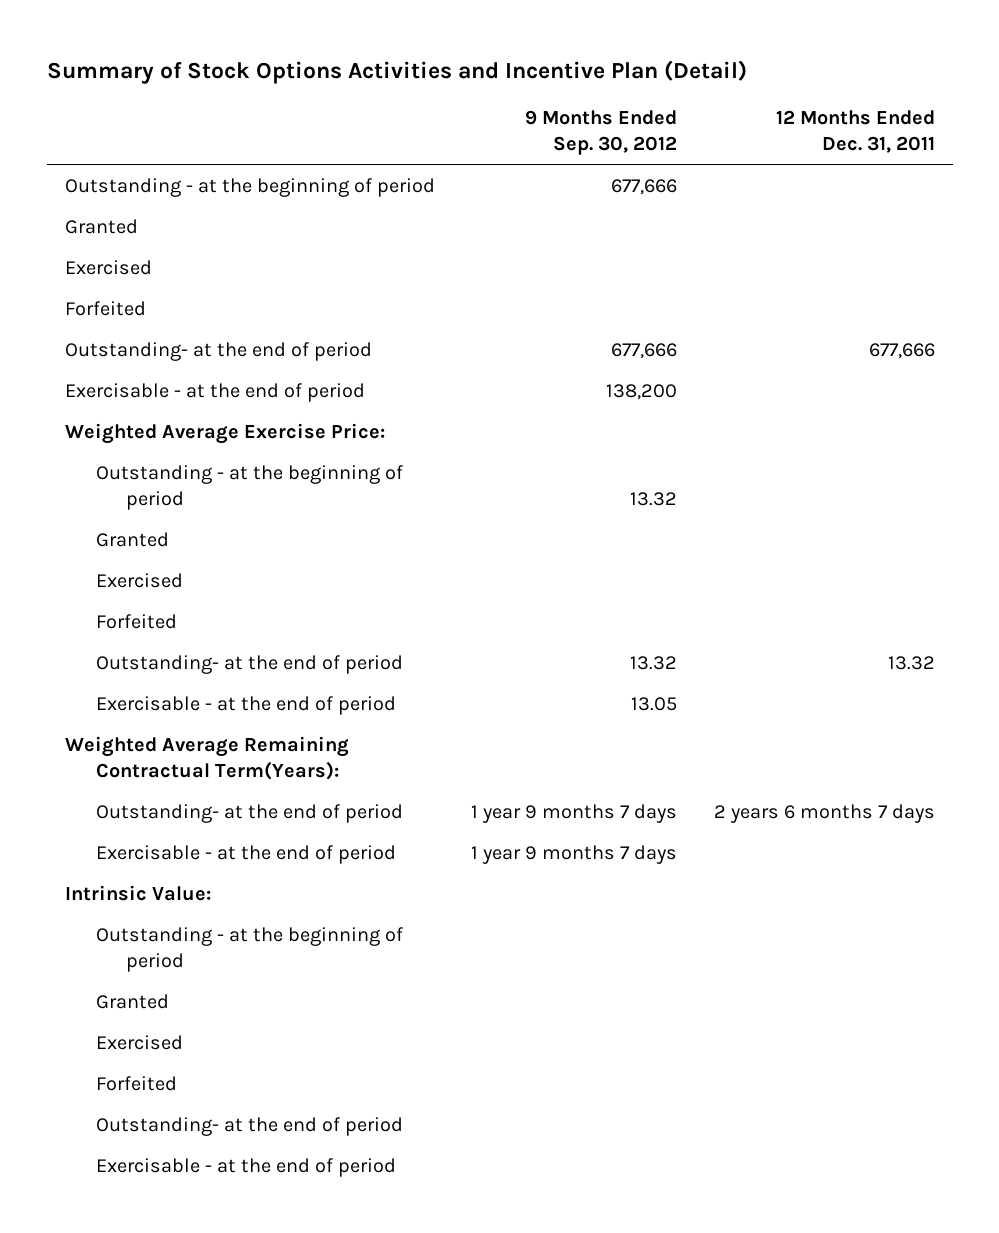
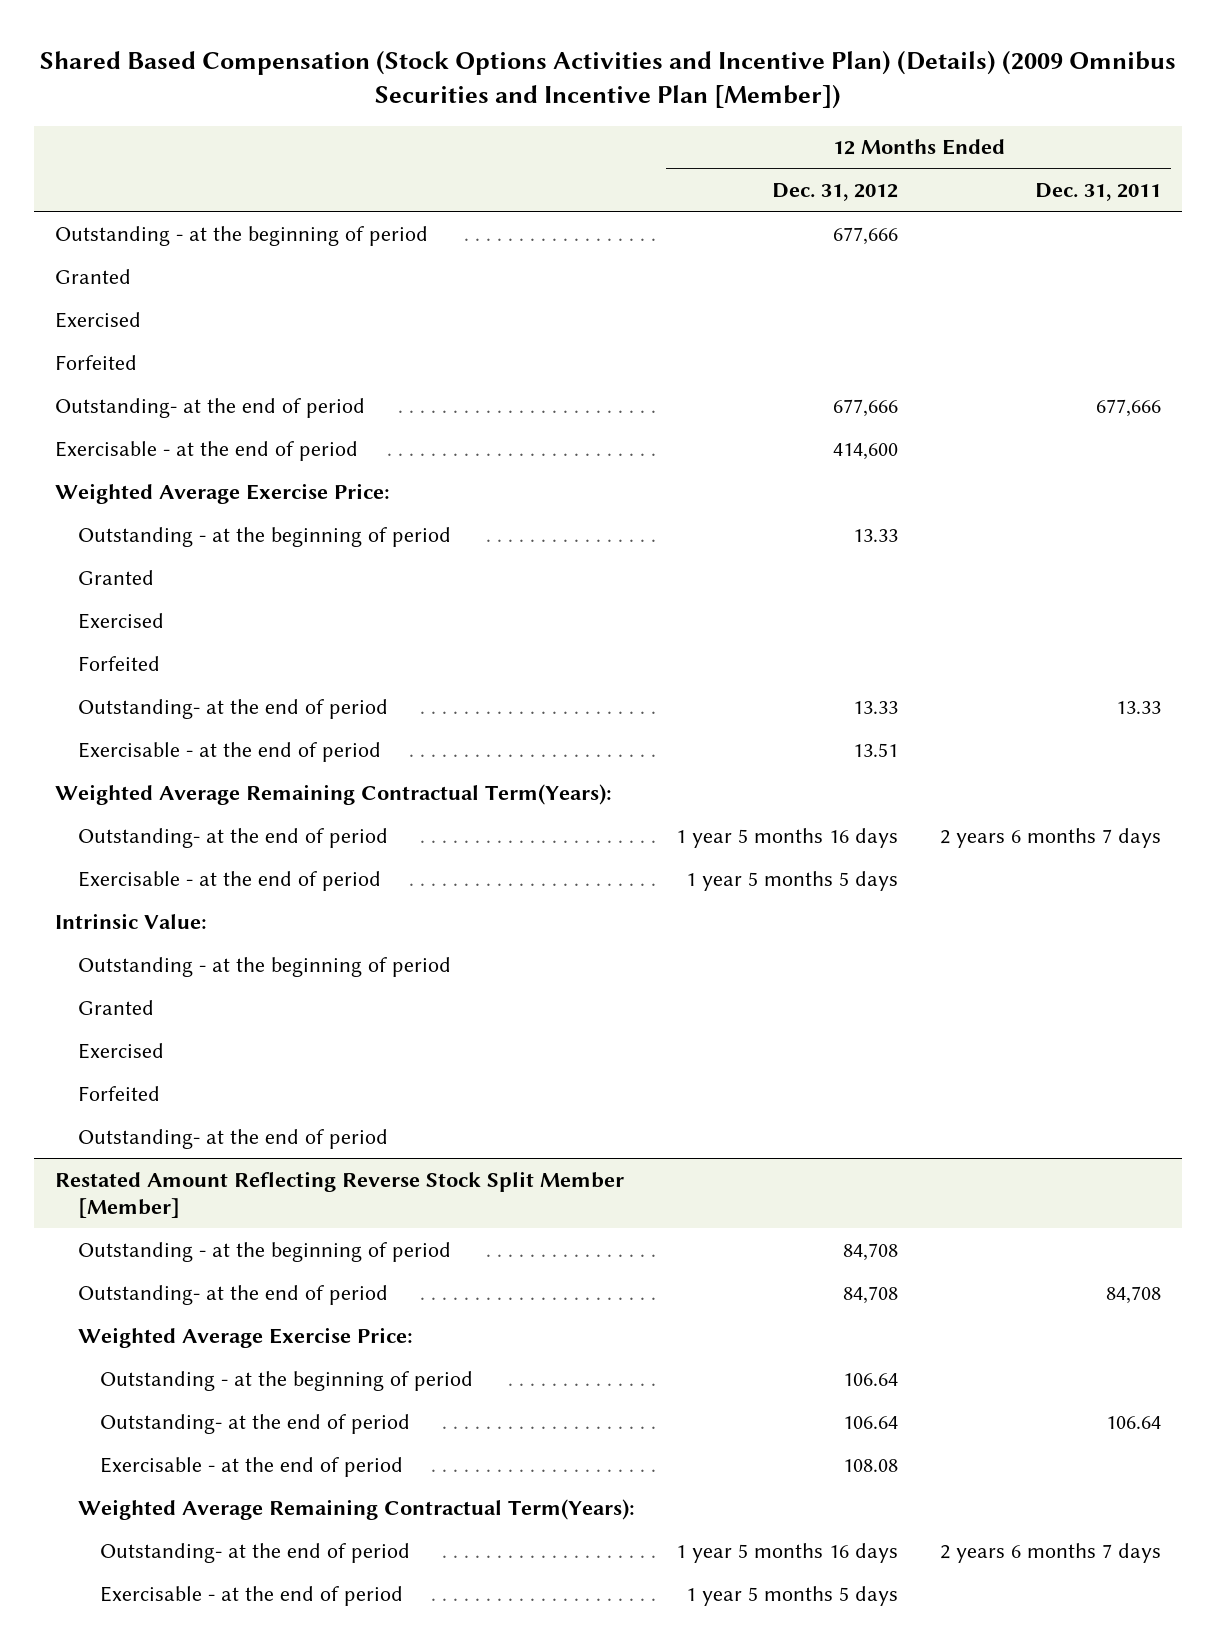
- Summary of Stock Options Activities and Incentive Plan (Detail)
+ Shared Based Compensation (Stock Options Activities and Incentive Plan) (Details) (2009 Omnibus Securities and Incentive Plan [Member])
- | 9 Months Ended Sep. 30, 2012 | 12 Months Ended Dec. 31, 2011
+ | 12 Months Ended Dec. 31, 2012 | 12 Months Ended Dec. 31, 2011
- Outstanding- at the end of period | 13.32 | 13.32
+ Outstanding- at the end of period | 13.33 | 13.33
- Exercisable - at the end of period
+ Restated Amount Reflecting Reverse Stock Split Member [Member]
+ Outstanding - at the beginning of period | 84,708 |
+ Outstanding- at the end of period | 84,708 | 84,708
+ Weighted Average Exercise Price:
+ Outstanding - at the beginning of period | 106.64 |
+ Outstanding- at the end of period | 106.64 | 106.64
+ Exercisable - at the end of period | 108.08 |
+ Weighted Average Remaining Contractual Term(Years):
+ Outstanding- at the end of period | 1 year 5 months 16 days | 2 years 6 months 7 days
+ Exercisable - at the end of period | 1 year 5 months 5 days |

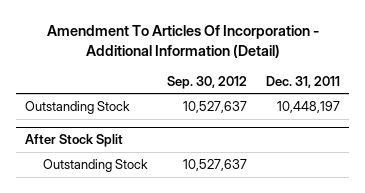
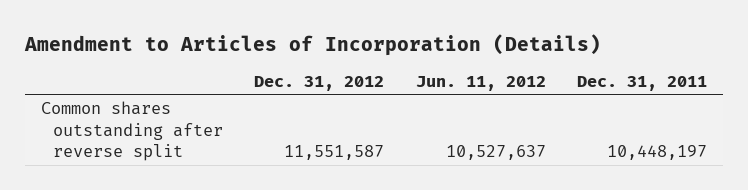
- Amendment To Articles Of Incorporation - Additional Information (Detail)
+ Amendment to Articles of Incorporation (Details)
- | Sep. 30, 2012 | Dec. 31, 2011
+ | Dec. 31, 2012 | Jun. 11, 2012 | Dec. 31, 2011
- Outstanding Stock | 10,527,637 | 10,448,197
- After Stock Split
- Outstanding Stock | 10,527,637 |
+ Common shares outstanding after reverse split | 11,551,587 | 10,527,637 | 10,448,197

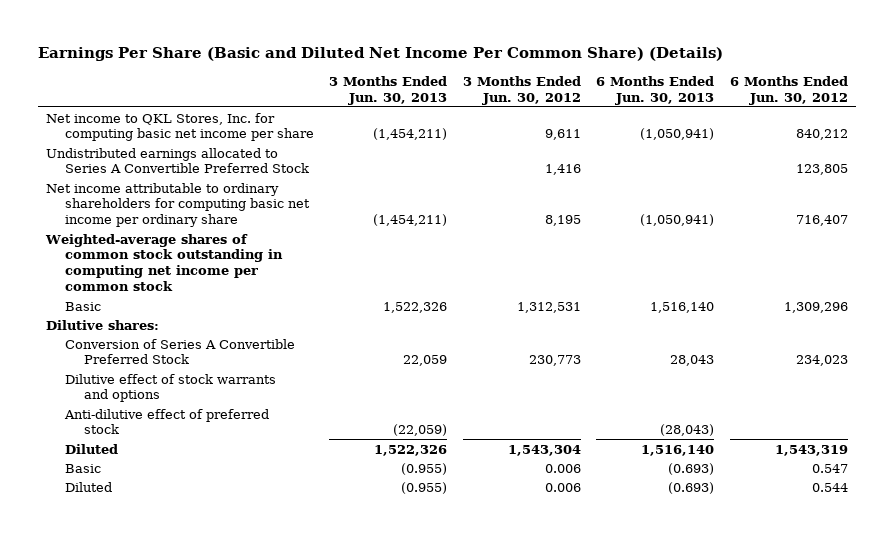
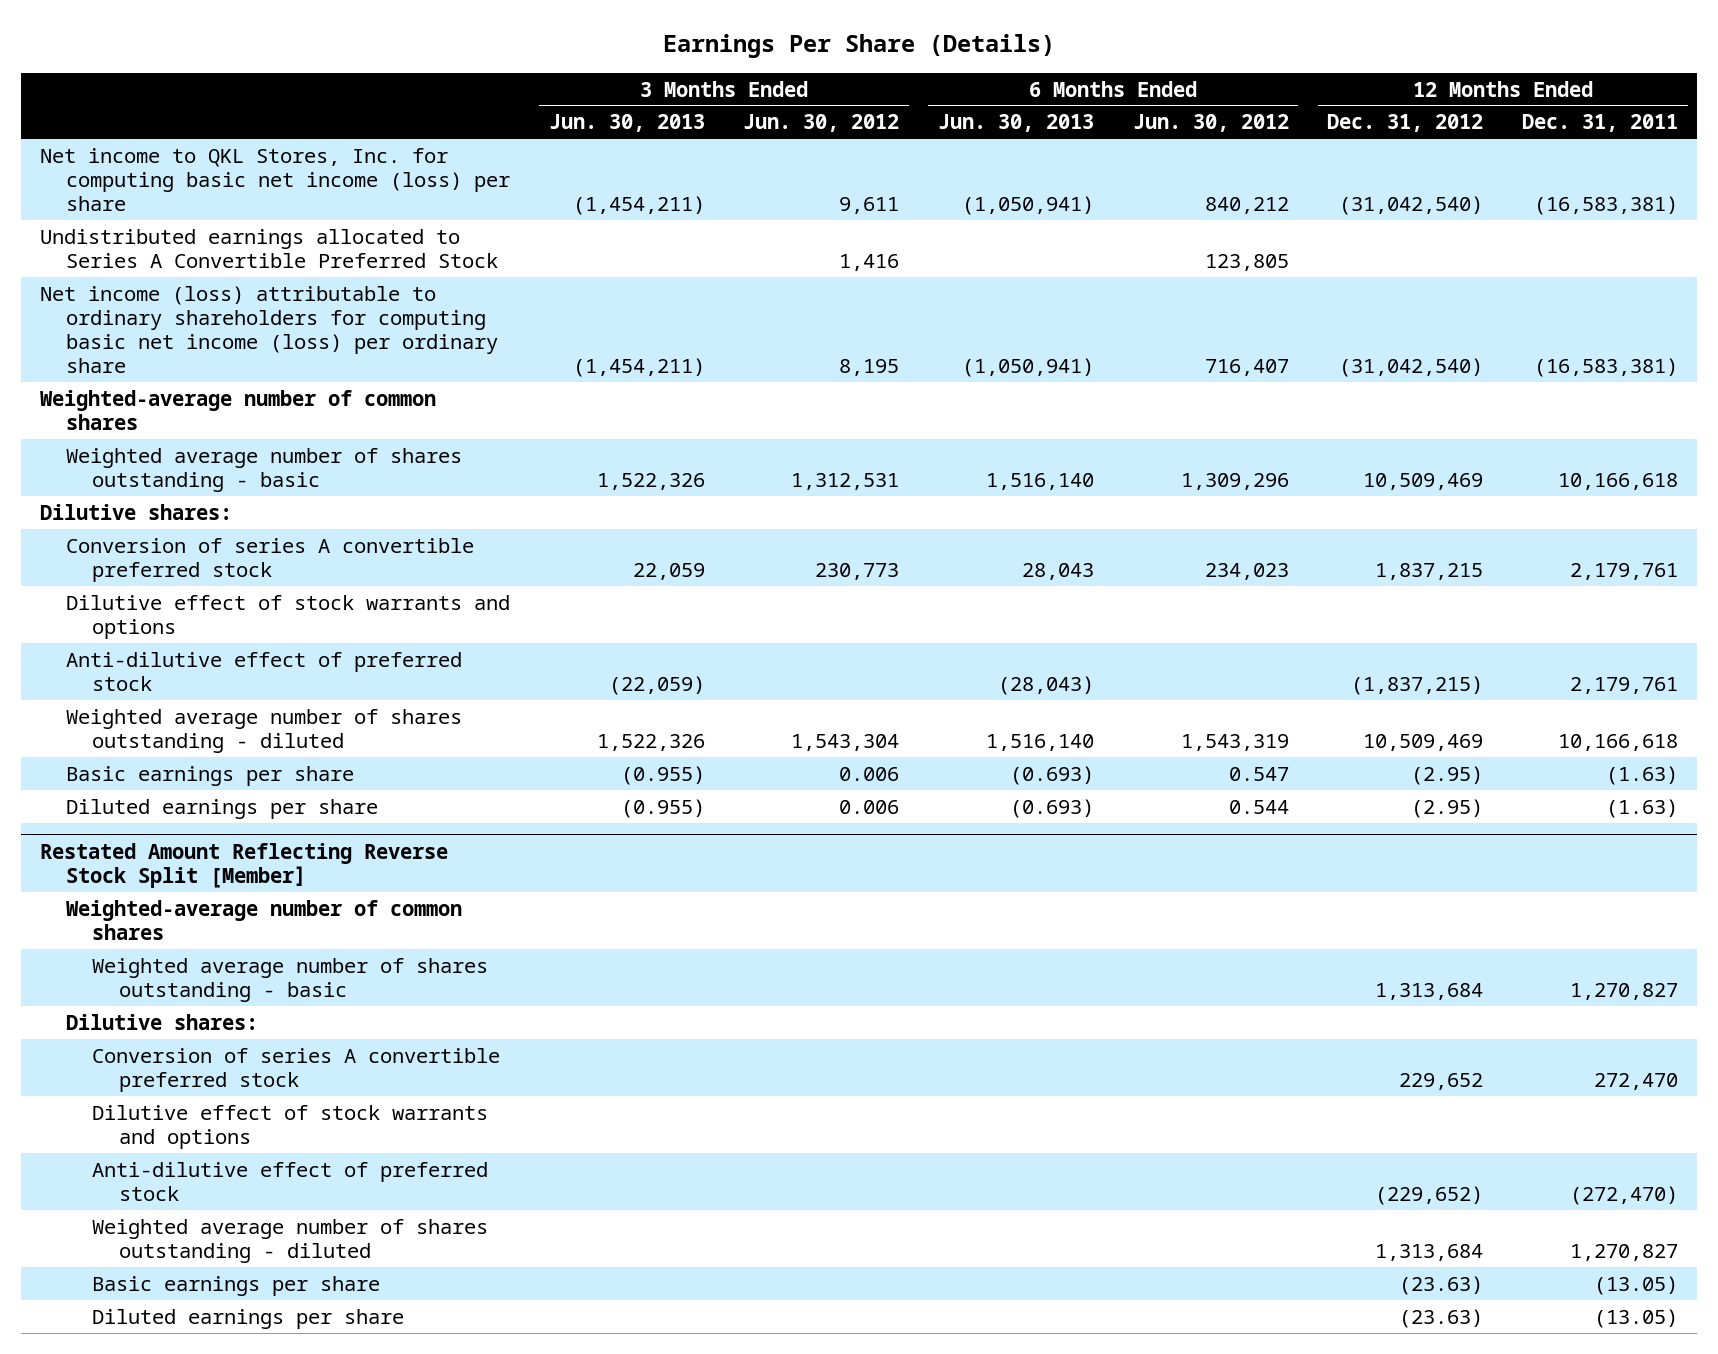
- Earnings Per Share (Basic and Diluted Net Income Per Common Share) (Details)
+ Earnings Per Share (Details)
- | 3 Months Ended Jun. 30, 2013 | 3 Months Ended Jun. 30, 2012 | 6 Months Ended Jun. 30, 2013 | 6 Months Ended Jun. 30, 2012
+ | 3 Months Ended Jun. 30, 2013 | 3 Months Ended Jun. 30, 2012 | 6 Months Ended Jun. 30, 2013 | 6 Months Ended Jun. 30, 2012 | 12 Months Ended Dec. 31, 2012 | 12 Months Ended Dec. 31, 2011
- Net income to QKL Stores, Inc. for computing basic net income per share | (1,454,211) | 9,611 | (1,050,941) | 840,212
+ Net income to QKL Stores, Inc. for computing basic net income (loss) per share | (1,454,211) | 9,611 | (1,050,941) | 840,212 | (31,042,540) | (16,583,381)
- Net income attributable to ordinary shareholders for computing basic net income per ordinary share | (1,454,211) | 8,195 | (1,050,941) | 716,407
- Weighted-average shares of common stock outstanding in computing net income per common stock
- Basic | 1,522,326 | 1,312,531 | 1,516,140 | 1,309,296
+ Net income (loss) attributable to ordinary shareholders for computing basic net income (loss) per ordinary share | (1,454,211) | 8,195 | (1,050,941) | 716,407 | (31,042,540) | (16,583,381)
+ Weighted-average number of common shares
+ Weighted average number of shares outstanding - basic | 1,522,326 | 1,312,531 | 1,516,140 | 1,309,296 | 10,509,469 | 10,166,618
- Conversion of Series A Convertible Preferred Stock | 22,059 | 230,773 | 28,043 | 234,023
+ Conversion of series A convertible preferred stock | 22,059 | 230,773 | 28,043 | 234,023 | 1,837,215 | 2,179,761
- Diluted | 1,522,326 | 1,543,304 | 1,516,140 | 1,543,319
- Basic | (0.955) | 0.006 | (0.693) | 0.547
- Diluted | (0.955) | 0.006 | (0.693) | 0.544
+ Weighted average number of shares outstanding - diluted | 1,522,326 | 1,543,304 | 1,516,140 | 1,543,319 | 10,509,469 | 10,166,618
+ Basic earnings per share | (0.955) | 0.006 | (0.693) | 0.547 | (2.95) | (1.63)
+ Diluted earnings per share | (0.955) | 0.006 | (0.693) | 0.544 | (2.95) | (1.63)
+ Restated Amount Reflecting Reverse Stock Split [Member]
+ Weighted-average number of common shares
+ Weighted average number of shares outstanding - basic | | | | | 1,313,684 | 1,270,827
+ Dilutive shares:
+ Conversion of series A convertible preferred stock | | | | | 229,652 | 272,470
+ Dilutive effect of stock warrants and options
+ Anti-dilutive effect of preferred stock | | | | | (229,652) | (272,470)
+ Weighted average number of shares outstanding - diluted | | | | | 1,313,684 | 1,270,827
+ Basic earnings per share | | | | | (23.63) | (13.05)
+ Diluted earnings per share | | | | | (23.63) | (13.05)

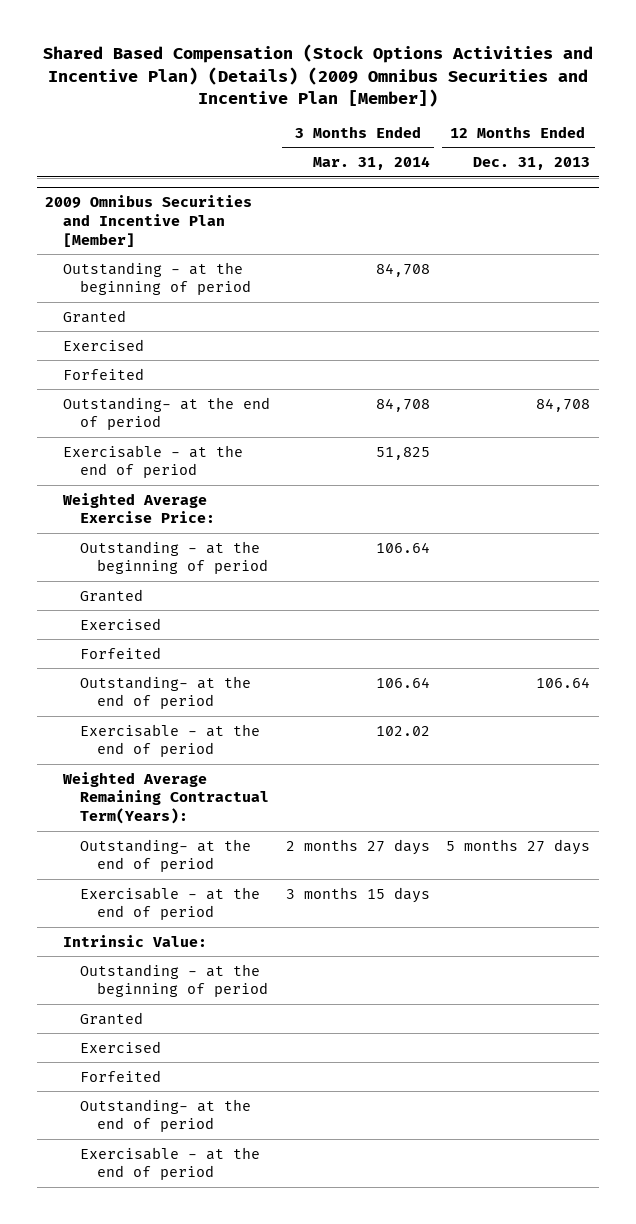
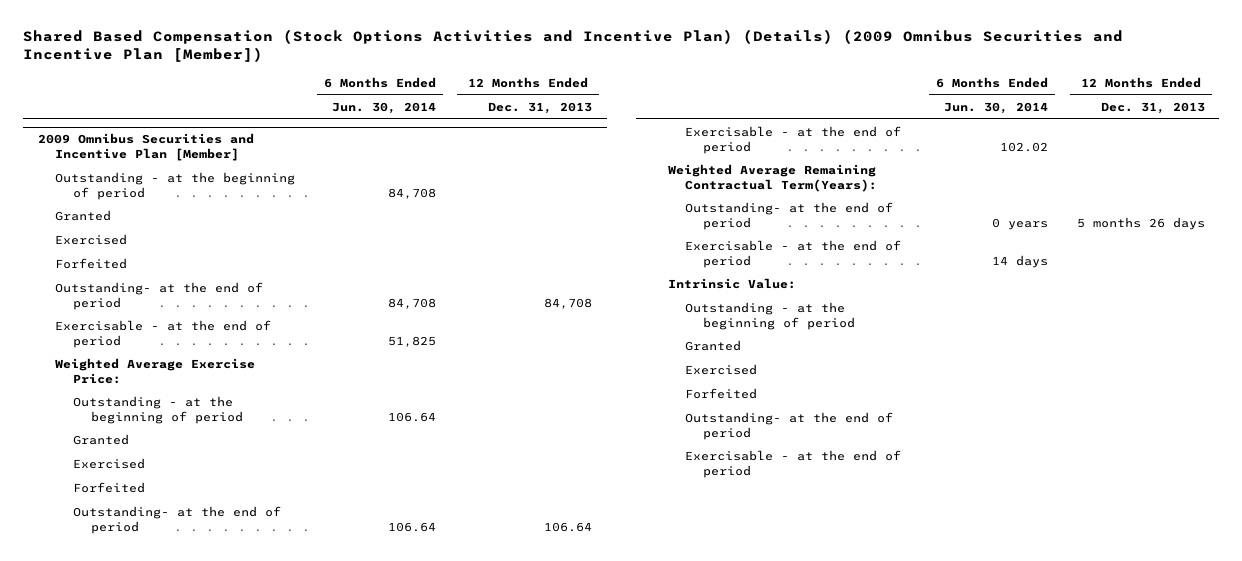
- | 3 Months Ended Mar. 31, 2014 | 12 Months Ended Dec. 31, 2013
+ | 6 Months Ended Jun. 30, 2014 | 12 Months Ended Dec. 31, 2013
@ 2009 Omnibus Securities and Incentive Plan [Member]
- Outstanding- at the end of period | 2 months 27 days | 5 months 27 days
+ Outstanding- at the end of period | 0 years | 5 months 26 days

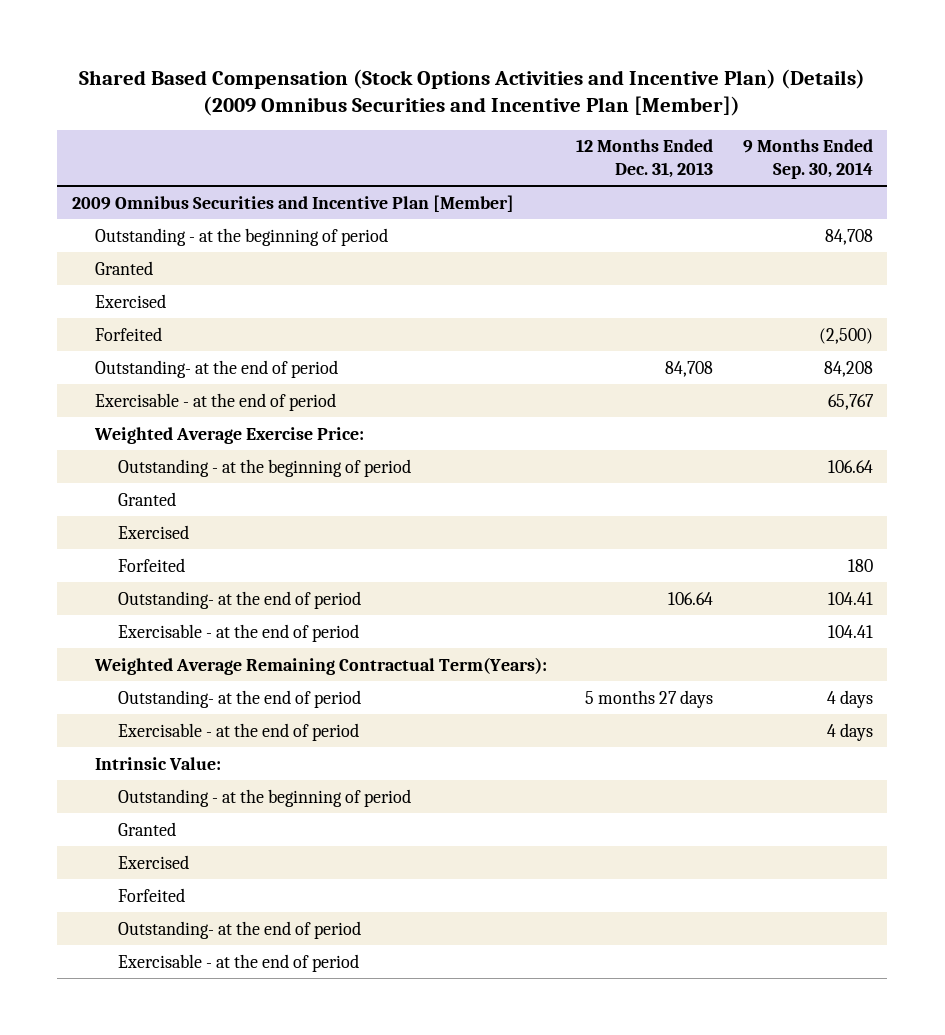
- | 6 Months Ended Jun. 30, 2014 | 12 Months Ended Dec. 31, 2013
+ | 12 Months Ended Dec. 31, 2013 | 9 Months Ended Sep. 30, 2014
@ 2009 Omnibus Securities and Incentive Plan [Member]
- Outstanding- at the end of period | 0 years | 5 months 26 days
+ Outstanding- at the end of period | 5 months 27 days | 4 days

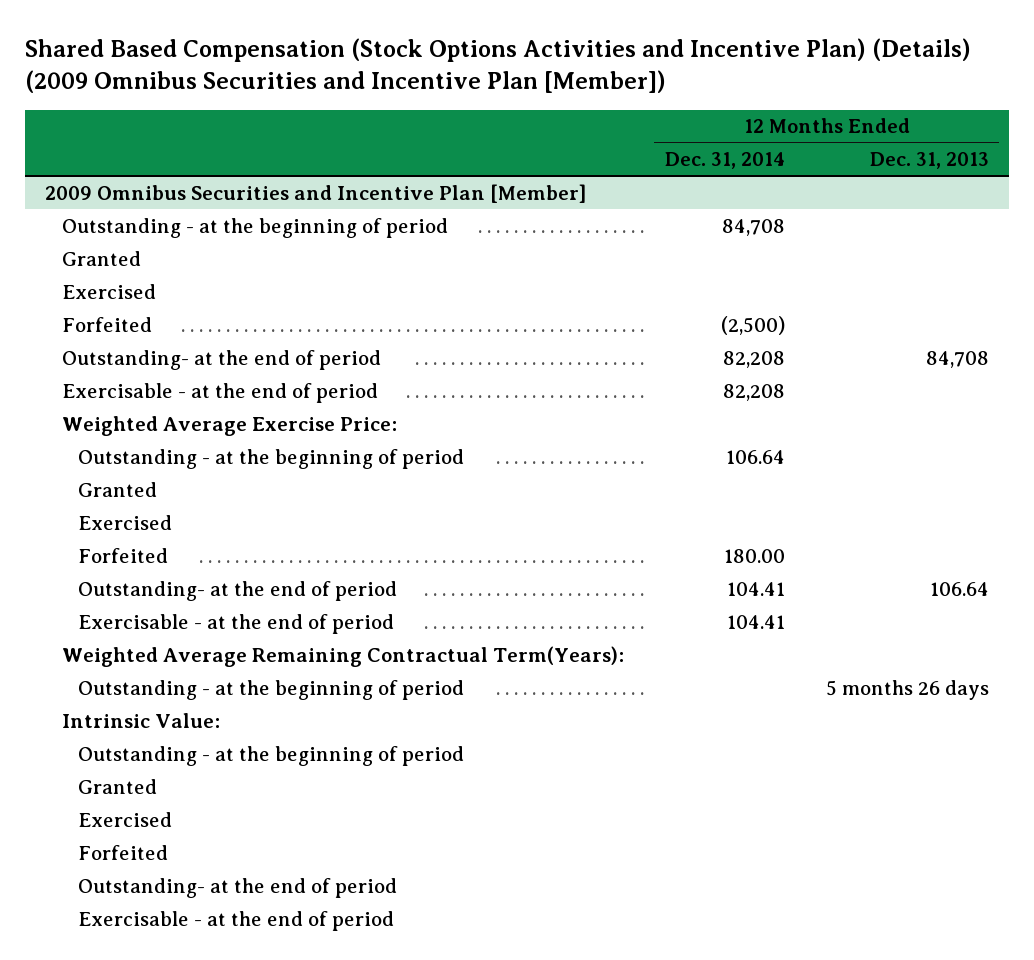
- | 12 Months Ended Dec. 31, 2013 | 9 Months Ended Sep. 30, 2014
+ | 12 Months Ended Dec. 31, 2014 | 12 Months Ended Dec. 31, 2013
@ 2009 Omnibus Securities and Incentive Plan [Member]
- Outstanding- at the end of period | 5 months 27 days | 4 days
- Exercisable - at the end of period | | 4 days
+ Outstanding - at the beginning of period | | 5 months 26 days

